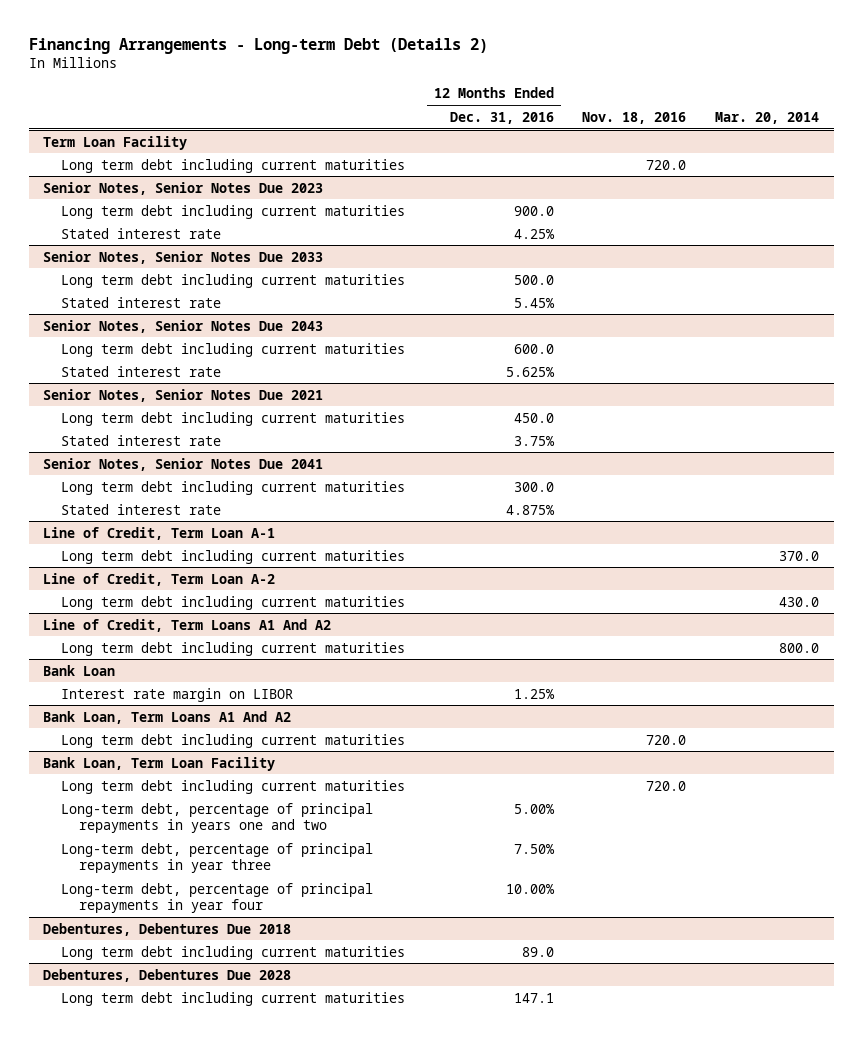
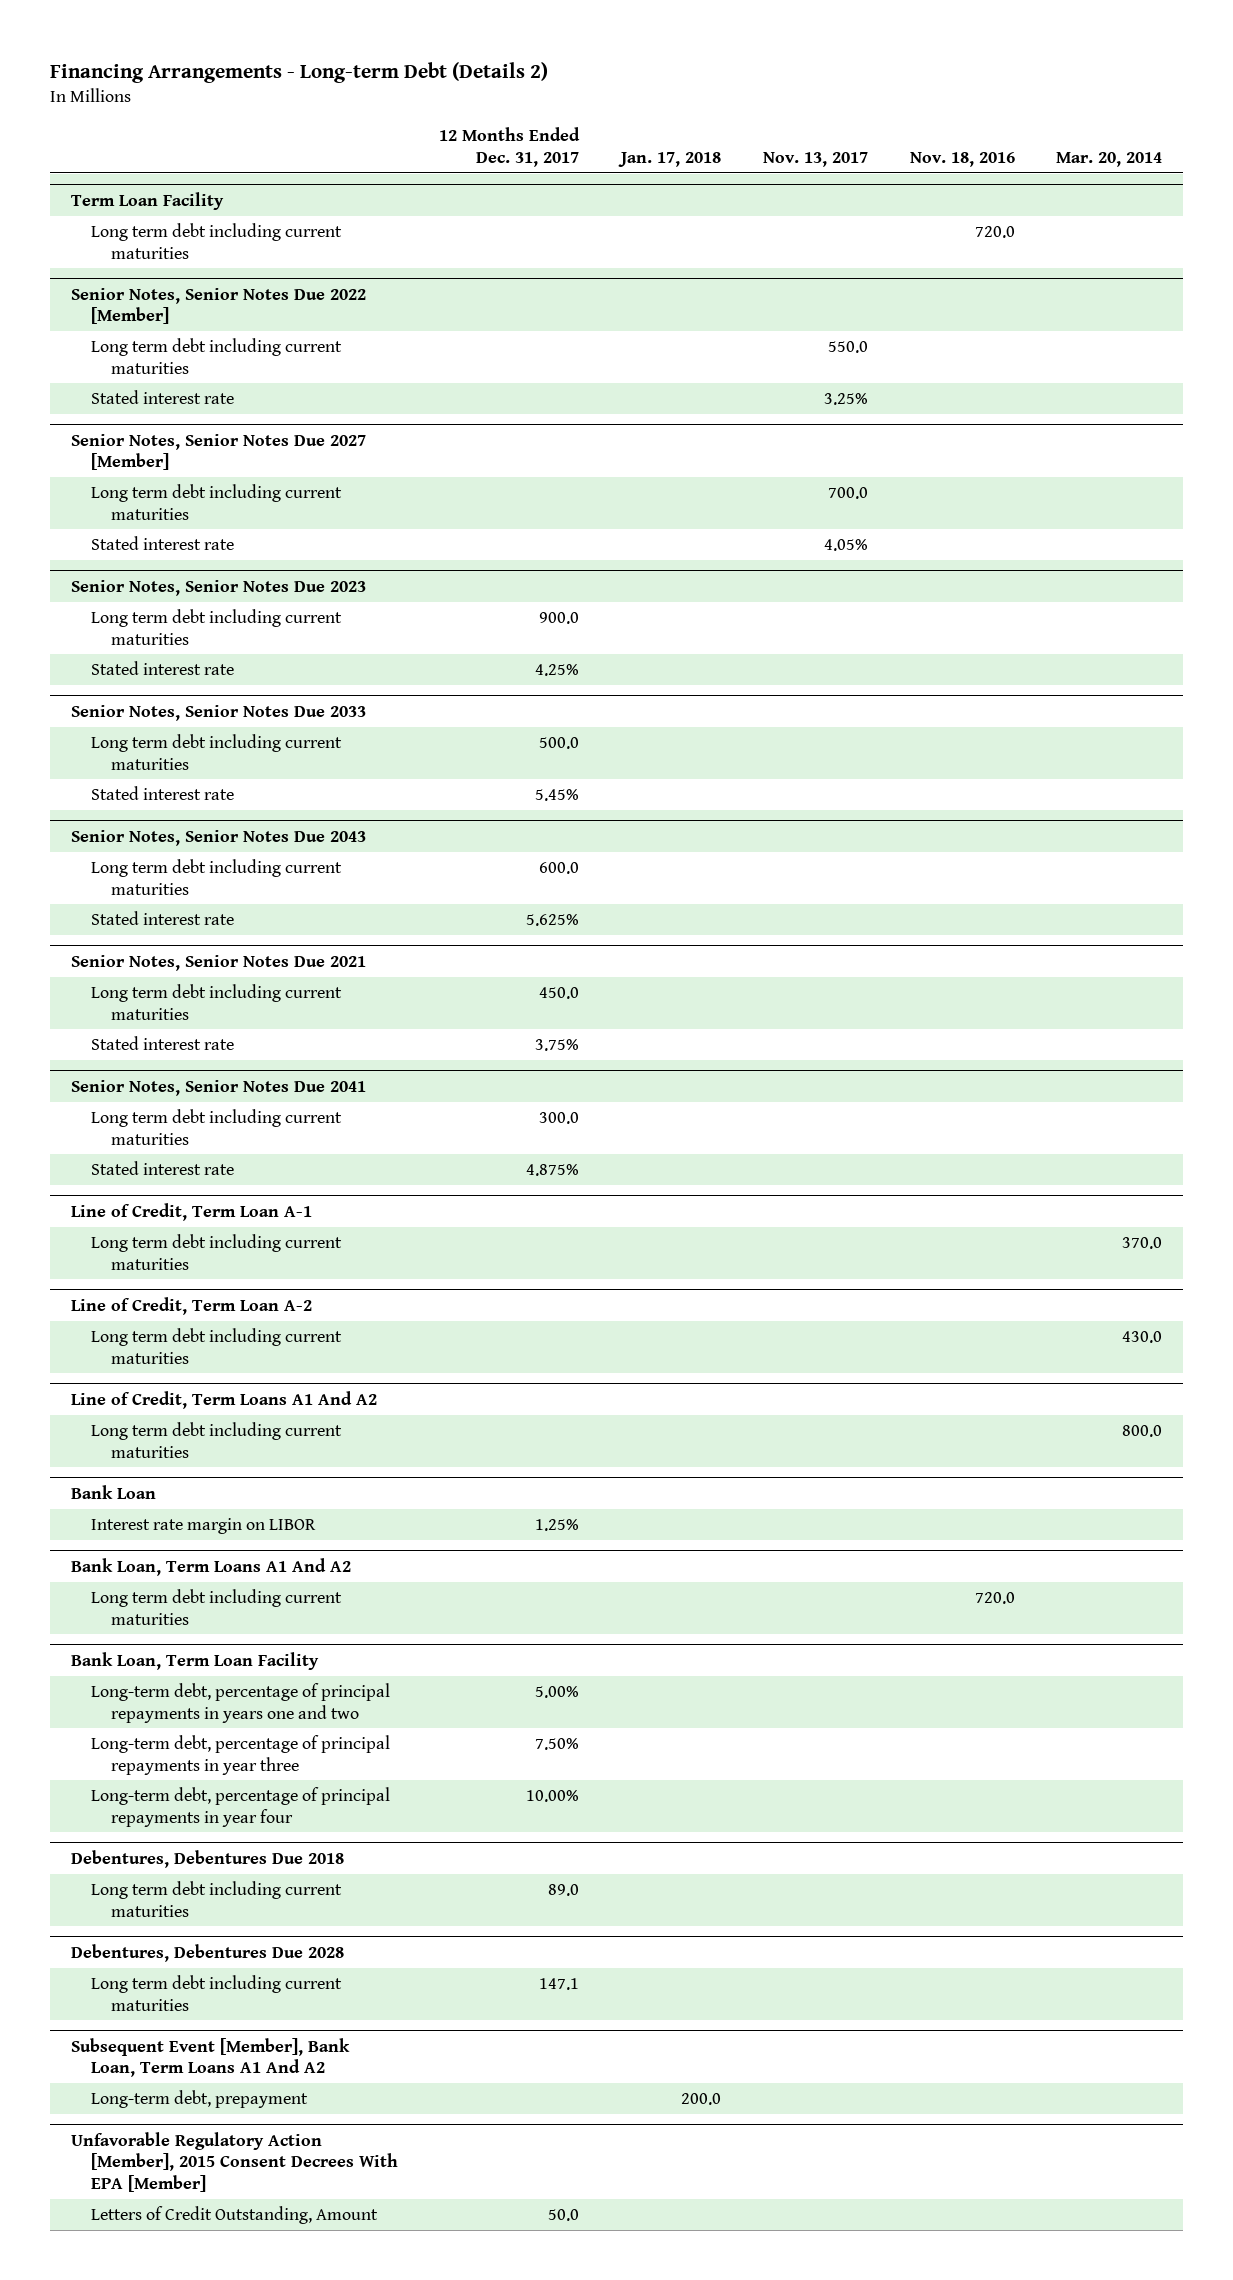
- | 12 Months Ended Dec. 31, 2016 | Nov. 18, 2016 | Mar. 20, 2014
+ | 12 Months Ended Dec. 31, 2017 | Jan. 17, 2018 | Nov. 13, 2017 | Nov. 18, 2016 | Mar. 20, 2014
+ Senior Notes, Senior Notes Due 2022 [Member]
+ Long term debt including current maturities | | | 550.0 | |
+ Stated interest rate | | | 3.25% | |
+ Senior Notes, Senior Notes Due 2027 [Member]
+ Long term debt including current maturities | | | 700.0 | |
+ Stated interest rate | | | 4.05% | |
@ Bank Loan, Term Loan Facility
- Long term debt including current maturities | | 720.0 |
+ Subsequent Event [Member], Bank Loan, Term Loans A1 And A2
+ Long-term debt, prepayment | | 200.0 | | |
+ Unfavorable Regulatory Action [Member], 2015 Consent Decrees With EPA [Member]
+ Letters of Credit Outstanding, Amount | 50.0 | | | |

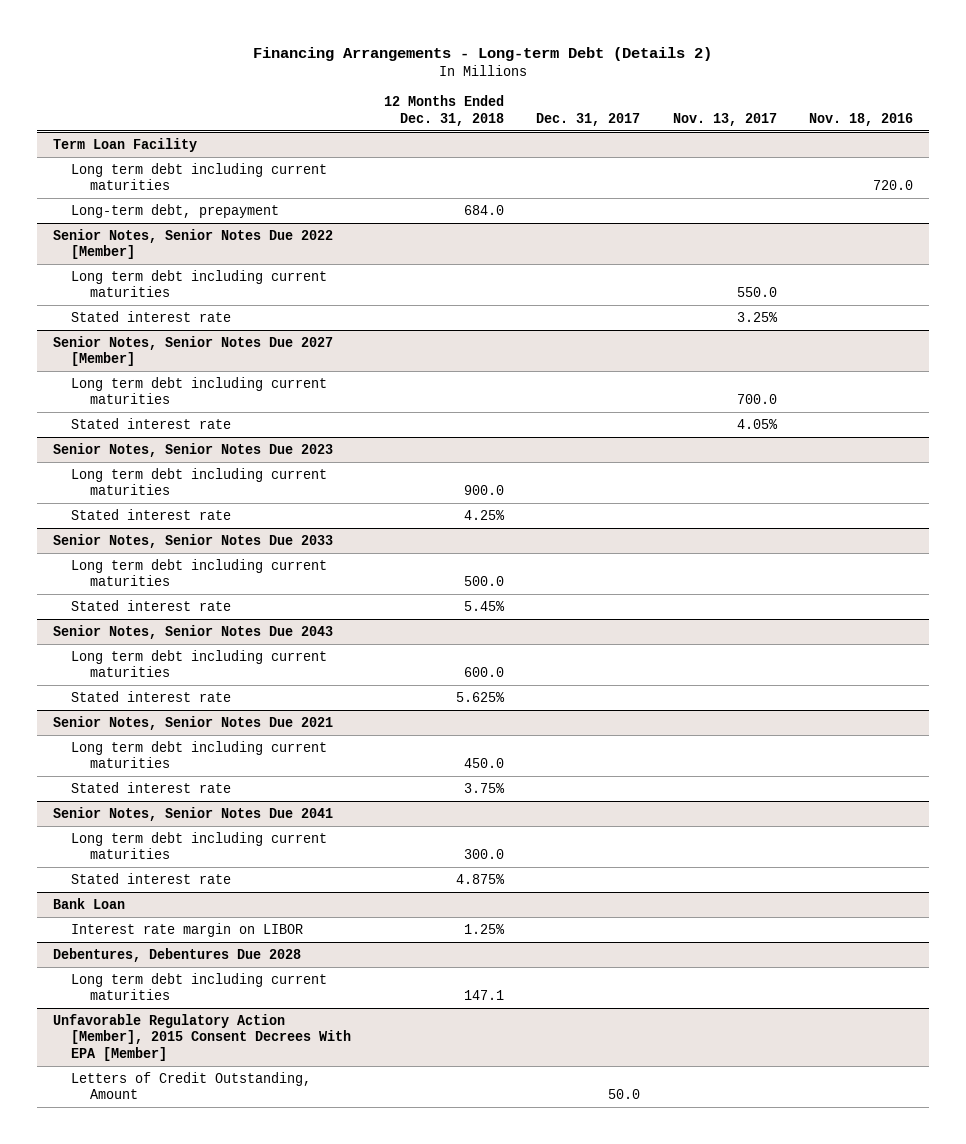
- | 12 Months Ended Dec. 31, 2017 | Jan. 17, 2018 | Nov. 13, 2017 | Nov. 18, 2016 | Mar. 20, 2014
+ | 12 Months Ended Dec. 31, 2018 | Dec. 31, 2017 | Nov. 13, 2017 | Nov. 18, 2016
@ Term Loan Facility
+ Long-term debt, prepayment | 684.0 | | |
- Line of Credit, Term Loan A-1
- Long term debt including current maturities | | | | | 370.0
- Line of Credit, Term Loan A-2
- Long term debt including current maturities | | | | | 430.0
- Line of Credit, Term Loans A1 And A2
- Long term debt including current maturities | | | | | 800.0
- Bank Loan, Term Loans A1 And A2
- Long term debt including current maturities | | | | 720.0 |
- Bank Loan, Term Loan Facility
- Long-term debt, percentage of principal repayments in years one and two | 5.00% | | | |
- Long-term debt, percentage of principal repayments in year three | 7.50% | | | |
- Long-term debt, percentage of principal repayments in year four | 10.00% | | | |
- Debentures, Debentures Due 2018
- Long term debt including current maturities | 89.0 | | | |
- Subsequent Event [Member], Bank Loan, Term Loans A1 And A2
- Long-term debt, prepayment | | 200.0 | | |

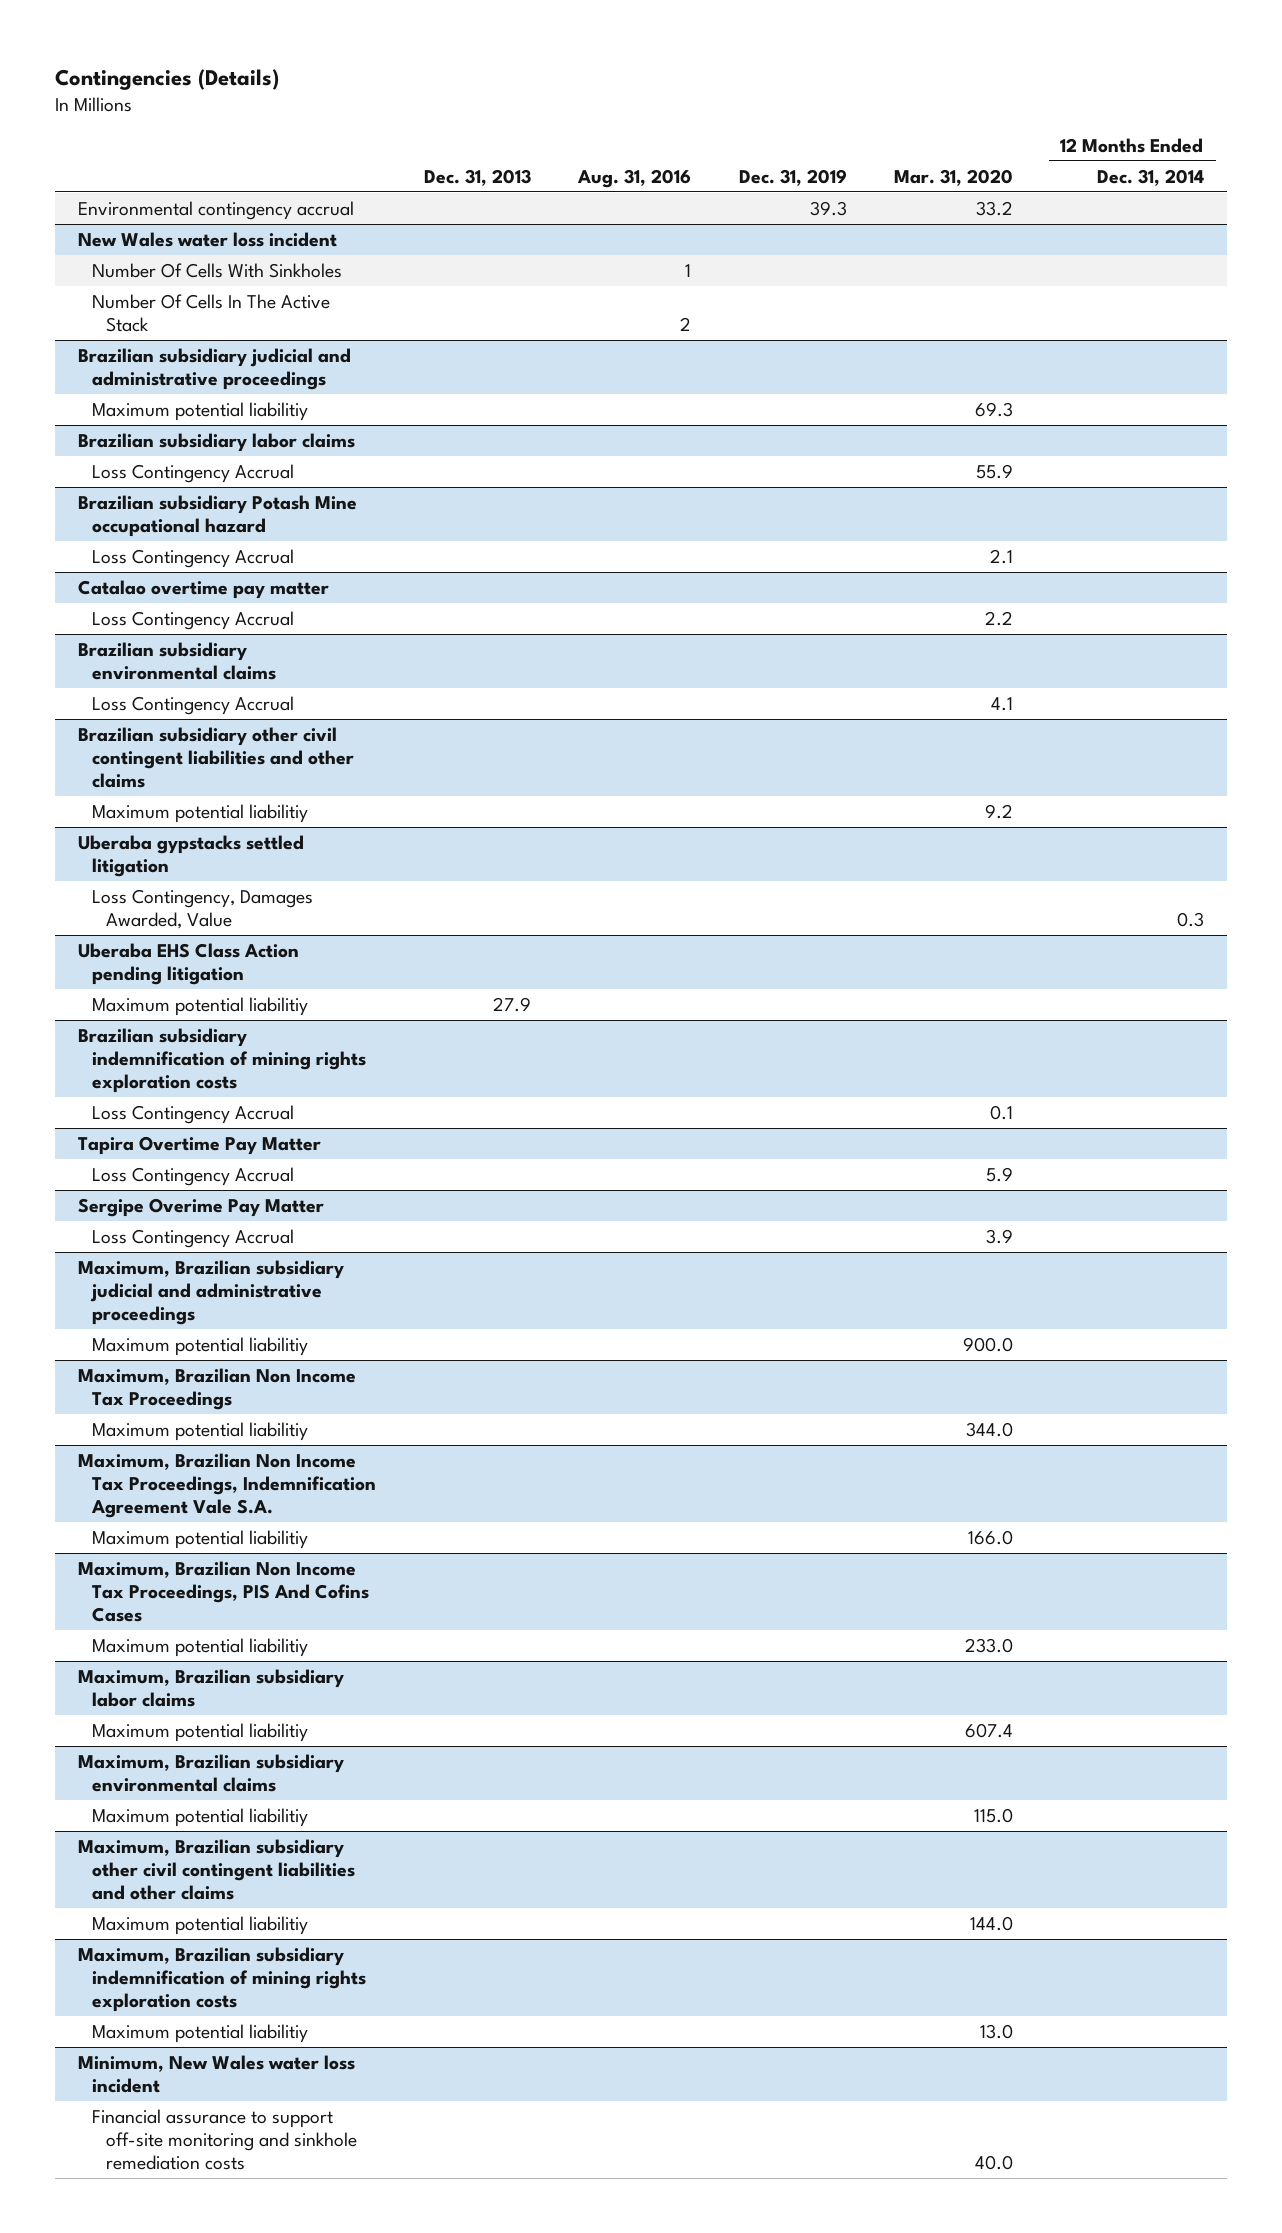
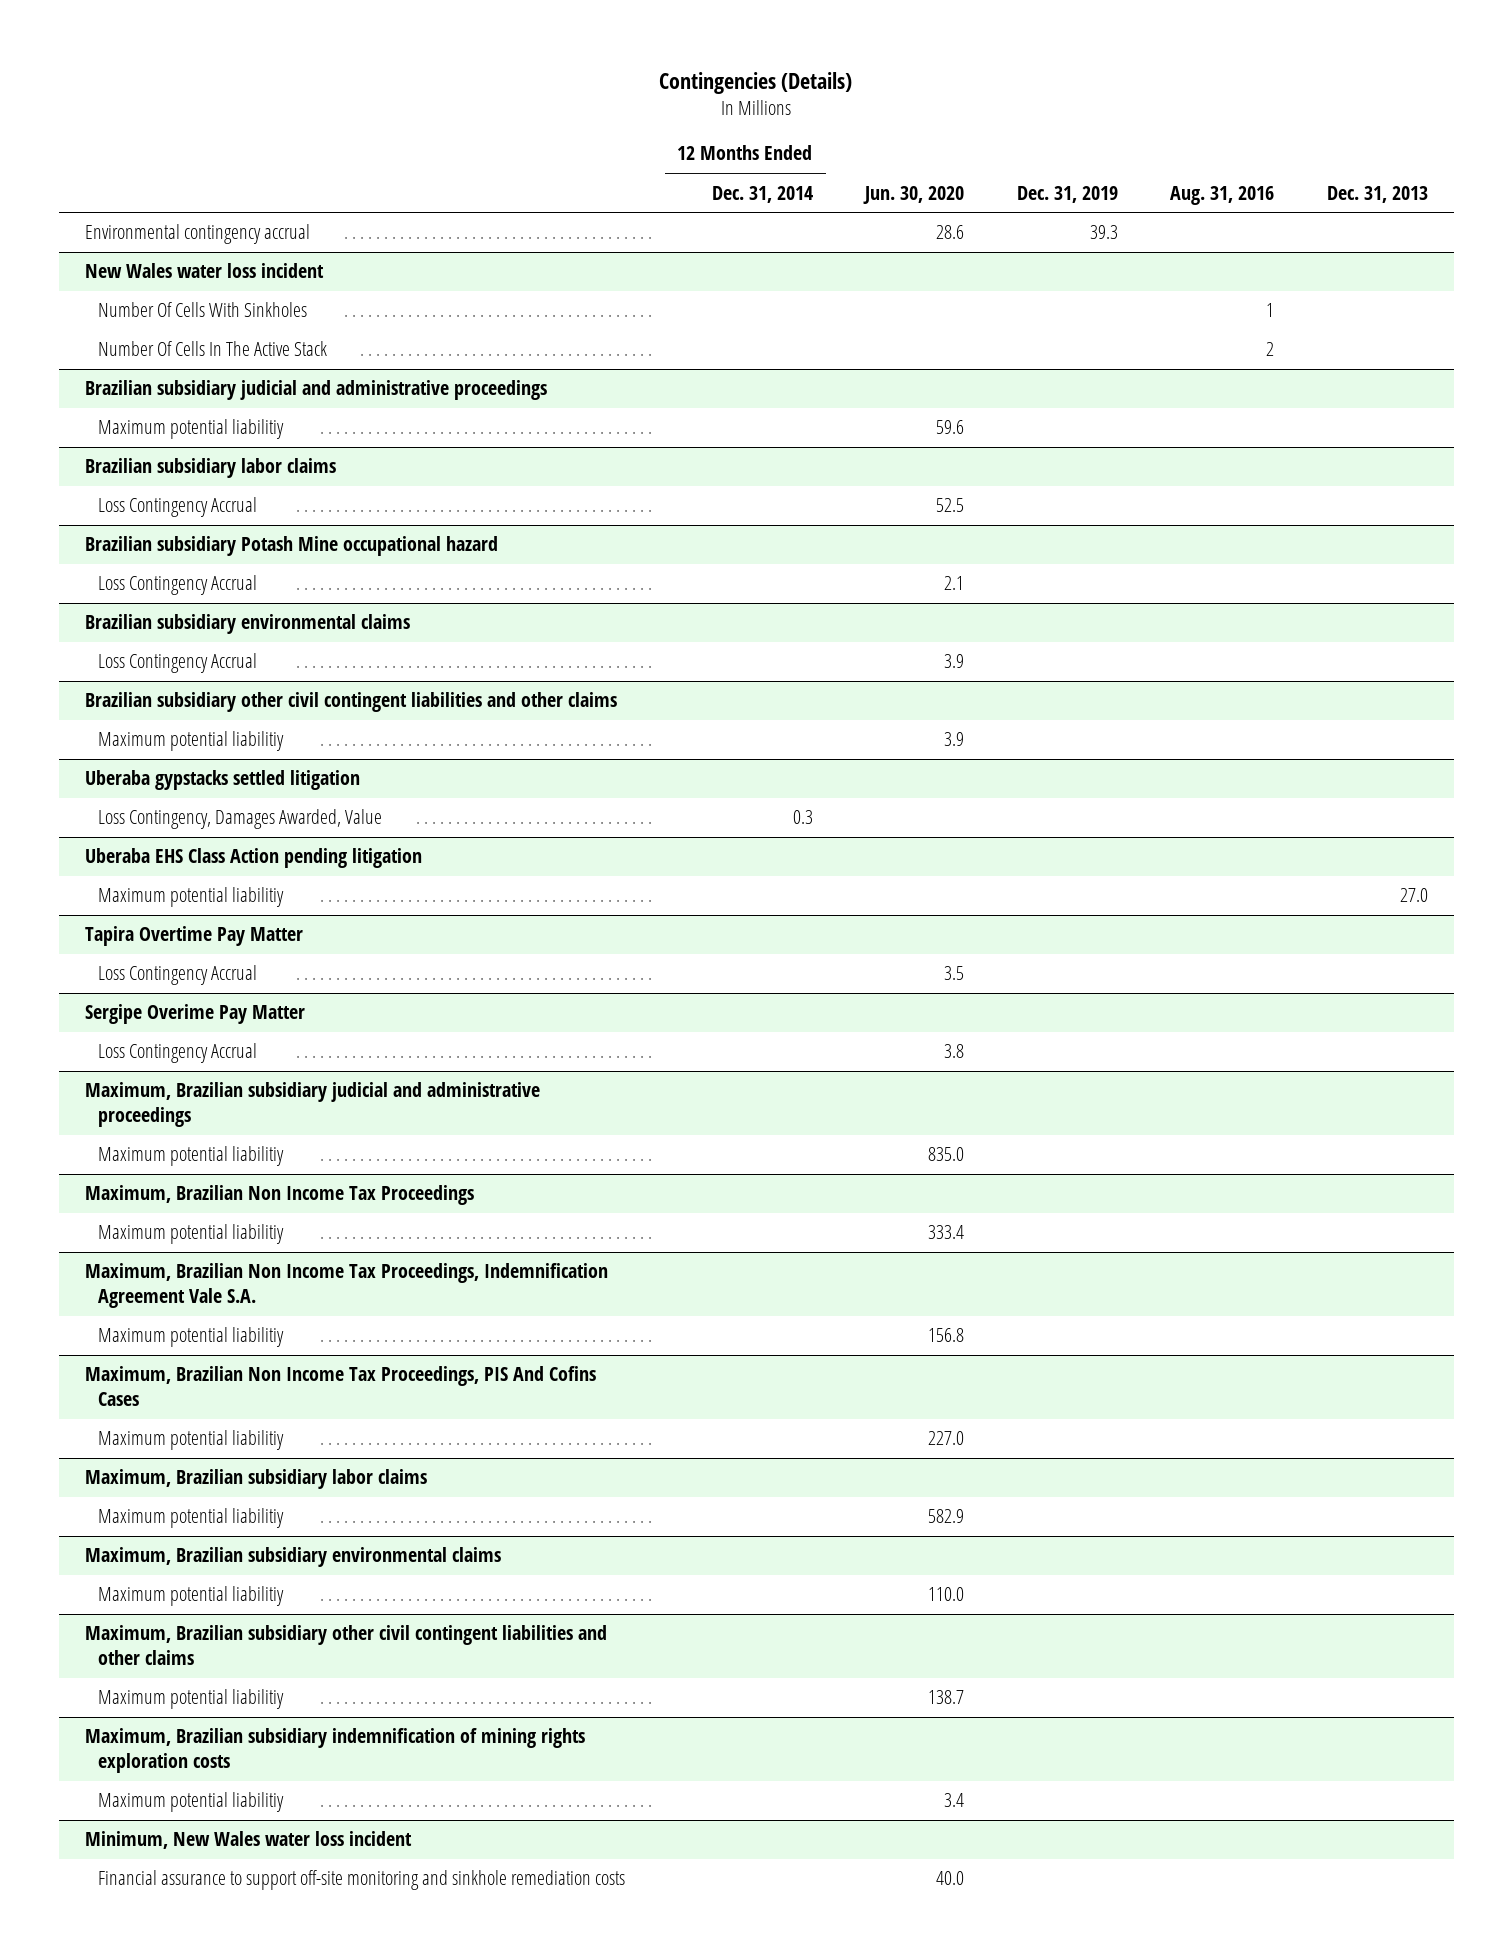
- | Dec. 31, 2013 | Aug. 31, 2016 | Dec. 31, 2019 | Mar. 31, 2020 | 12 Months Ended Dec. 31, 2014
+ | 12 Months Ended Dec. 31, 2014 | Jun. 30, 2020 | Dec. 31, 2019 | Aug. 31, 2016 | Dec. 31, 2013
- Catalao overtime pay matter
- Loss Contingency Accrual | | | | 2.2 |
@ Uberaba EHS Class Action pending litigation
- Maximum potential liabilitiy | 27.9 | | | |
- Brazilian subsidiary indemnification of mining rights exploration costs
- Loss Contingency Accrual | | | | 0.1 |
@ Uberaba EHS Class Action pending litigation
+ Maximum potential liabilitiy | | | | | 27.0

